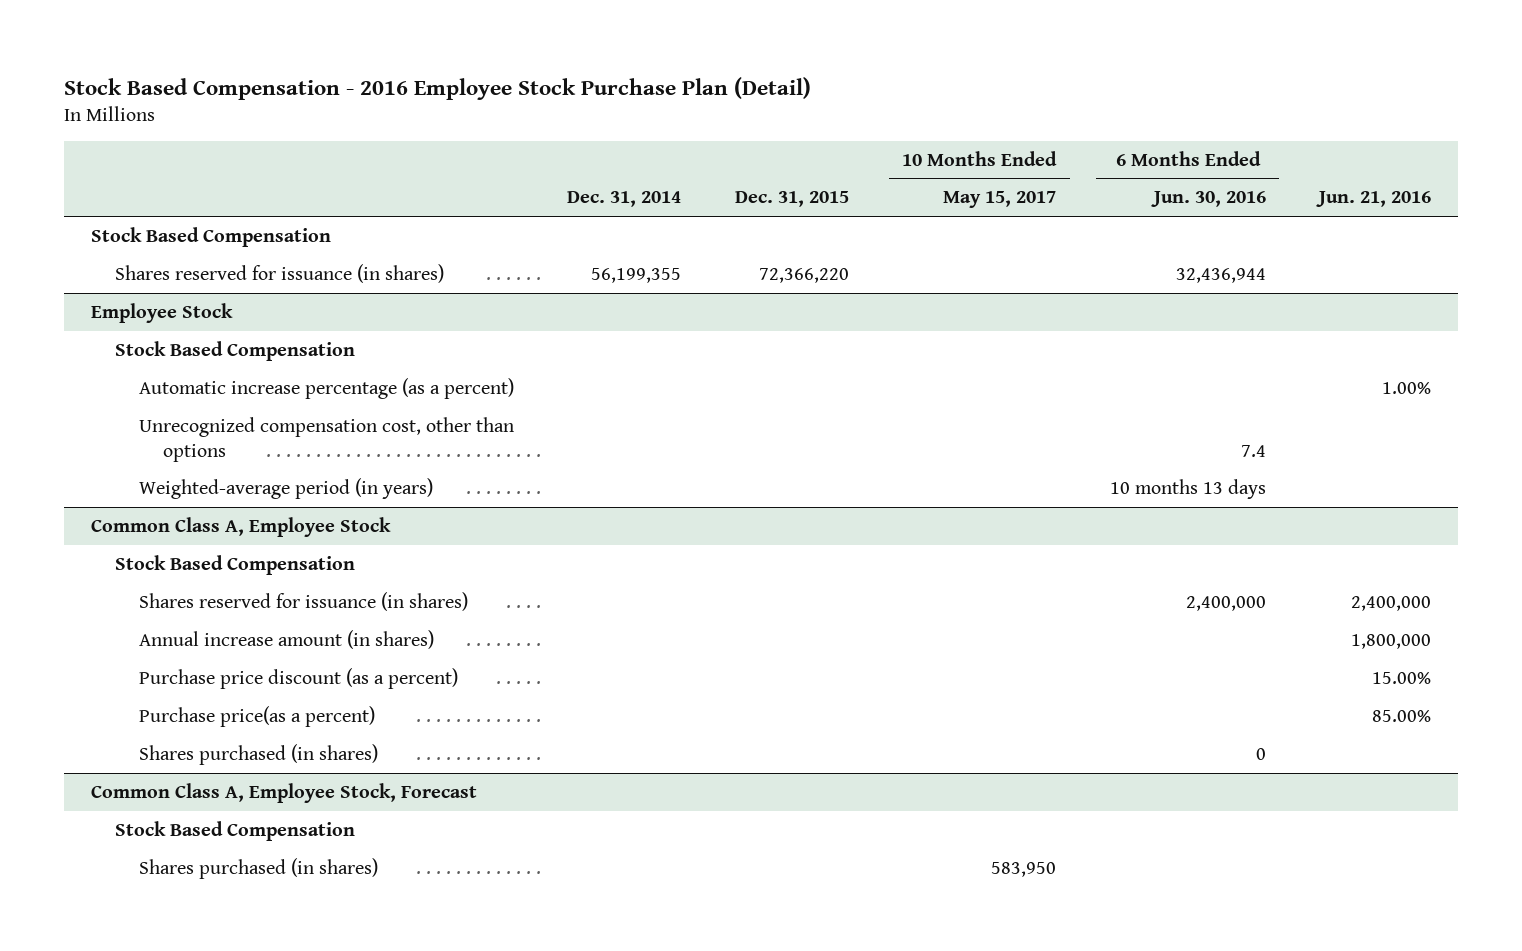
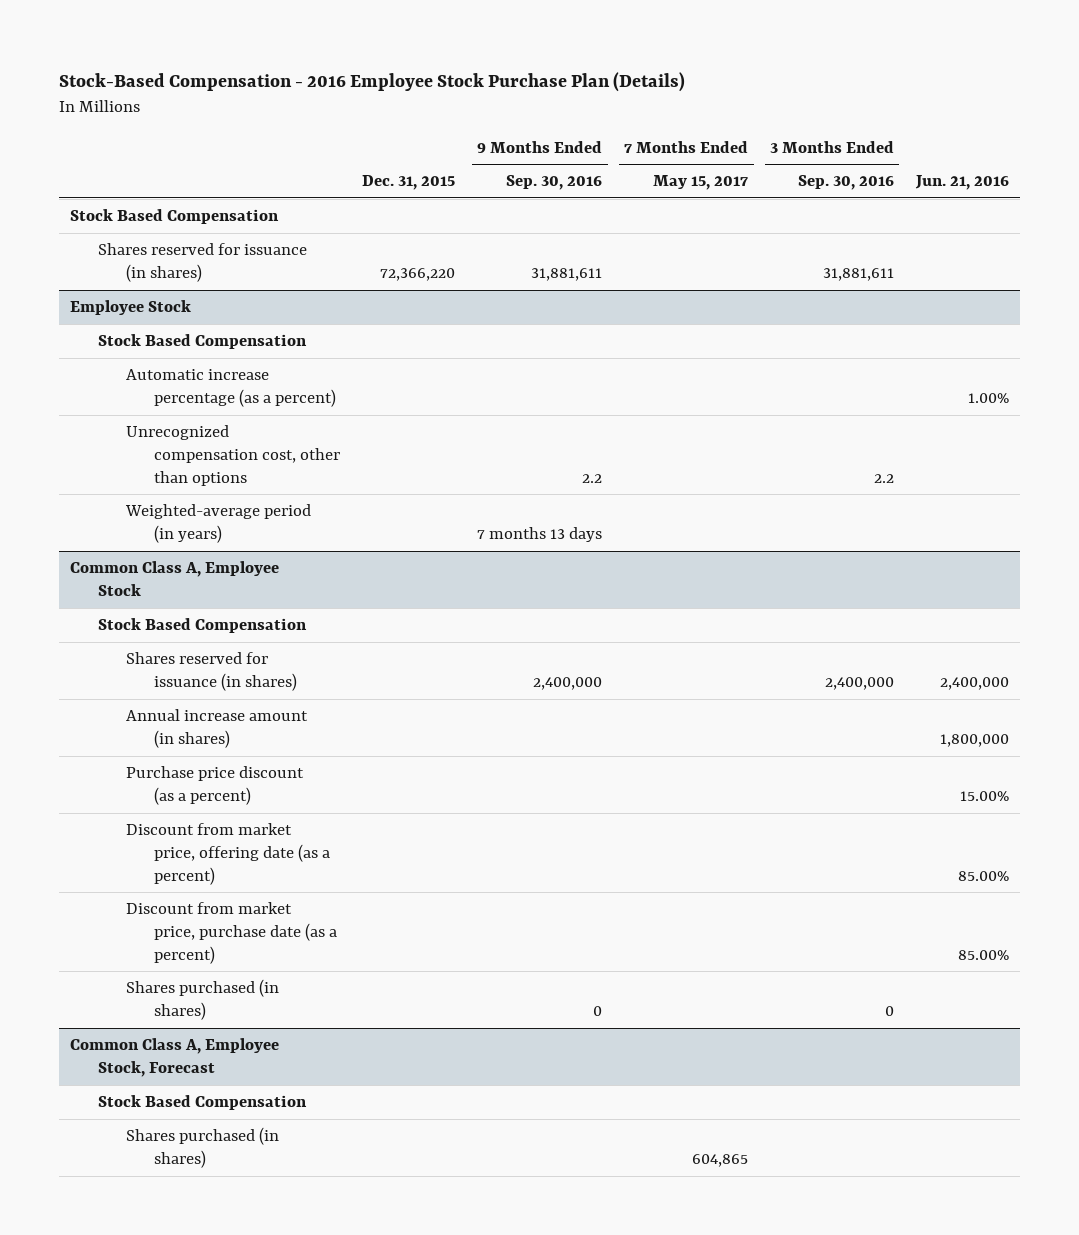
- Stock Based Compensation - 2016 Employee Stock Purchase Plan (Detail)
+ Stock-Based Compensation - 2016 Employee Stock Purchase Plan (Details)
- | Dec. 31, 2014 | Dec. 31, 2015 | 10 Months Ended May 15, 2017 | 6 Months Ended Jun. 30, 2016 | Jun. 21, 2016
+ | Dec. 31, 2015 | 9 Months Ended Sep. 30, 2016 | 7 Months Ended May 15, 2017 | 3 Months Ended Sep. 30, 2016 | Jun. 21, 2016
@ Common Class A, Employee Stock
- Purchase price(as a percent) | | | | | 85.00%
+ Discount from market price, offering date (as a percent) | | | | | 85.00%
+ Discount from market price, purchase date (as a percent) | | | | | 85.00%

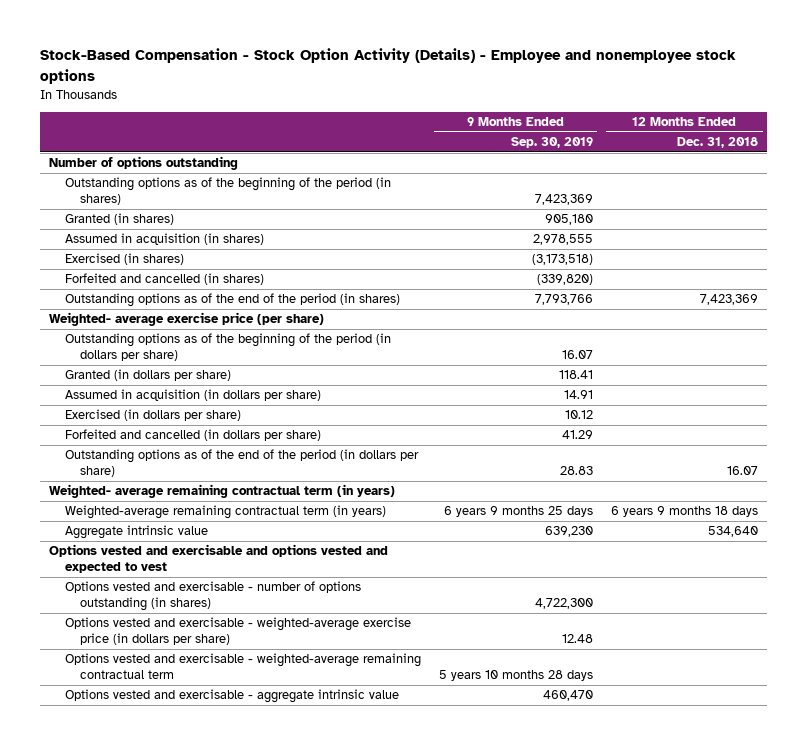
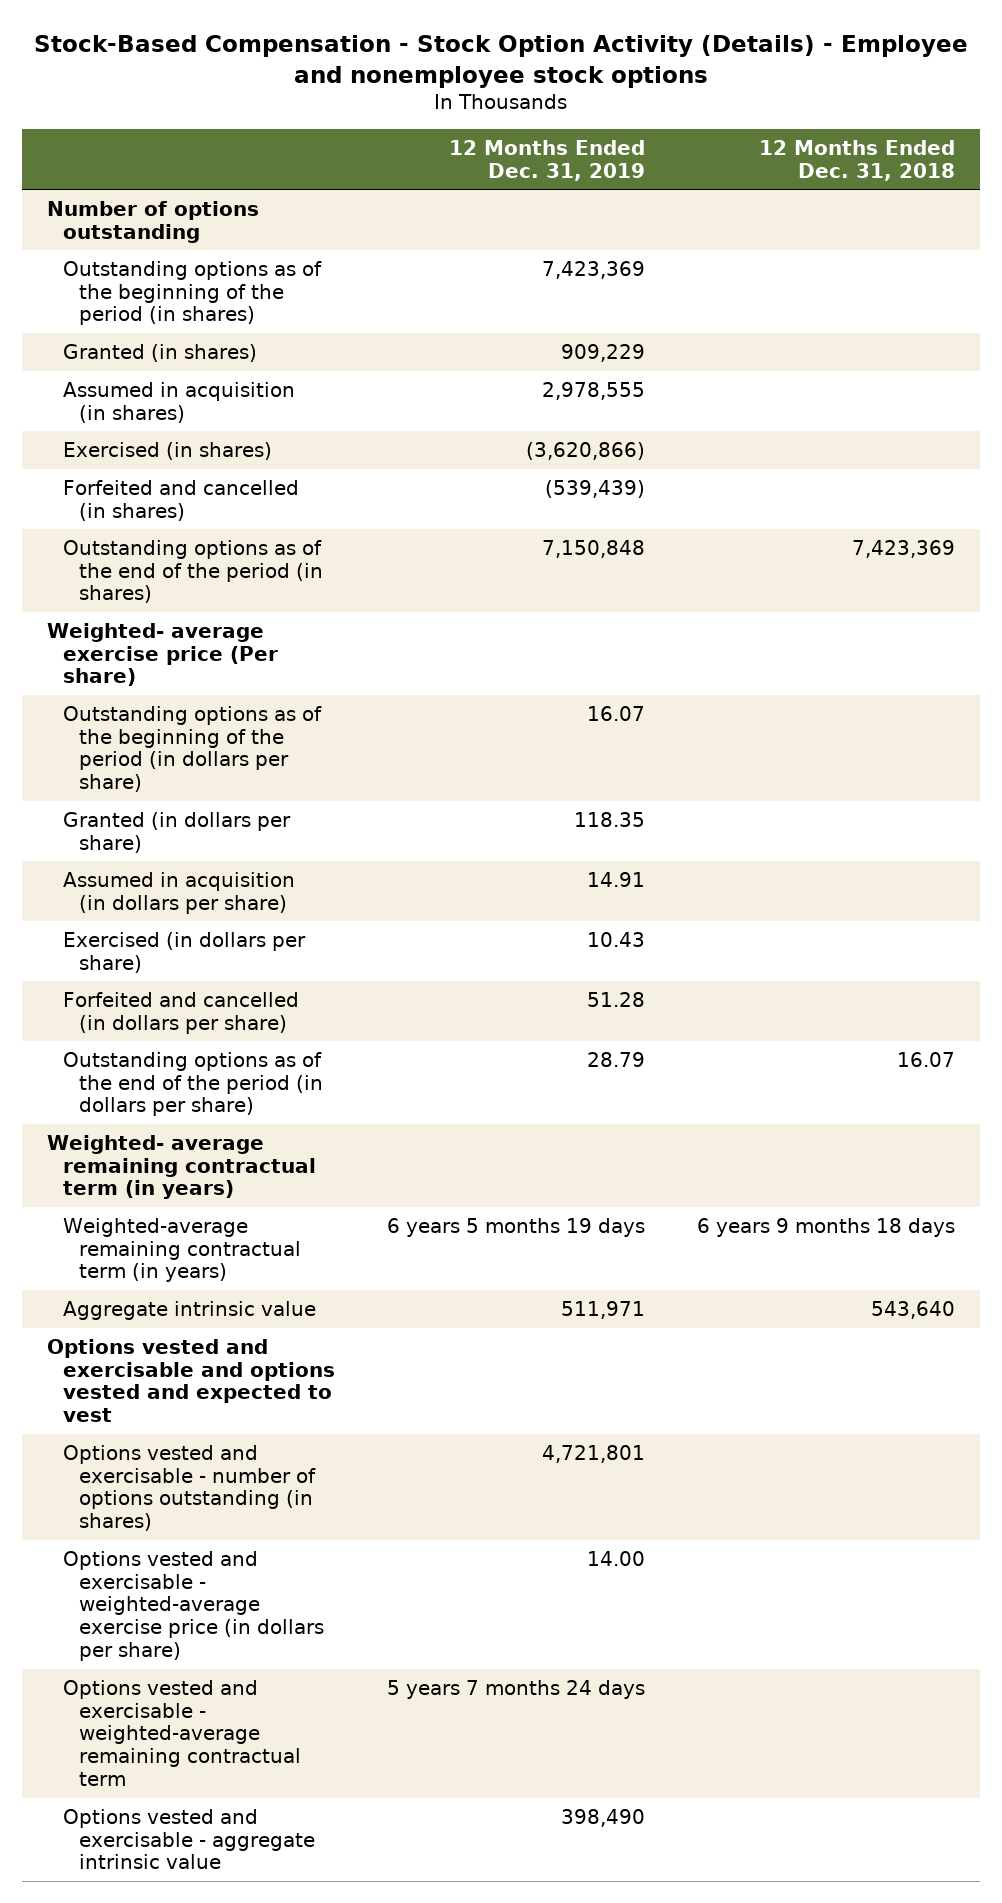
- | 9 Months Ended Sep. 30, 2019 | 12 Months Ended Dec. 31, 2018
+ | 12 Months Ended Dec. 31, 2019 | 12 Months Ended Dec. 31, 2018
- Weighted- average exercise price (per share)
+ Weighted- average exercise price (Per share)
- Aggregate intrinsic value | 639,230 | 534,640
+ Aggregate intrinsic value | 511,971 | 543,640

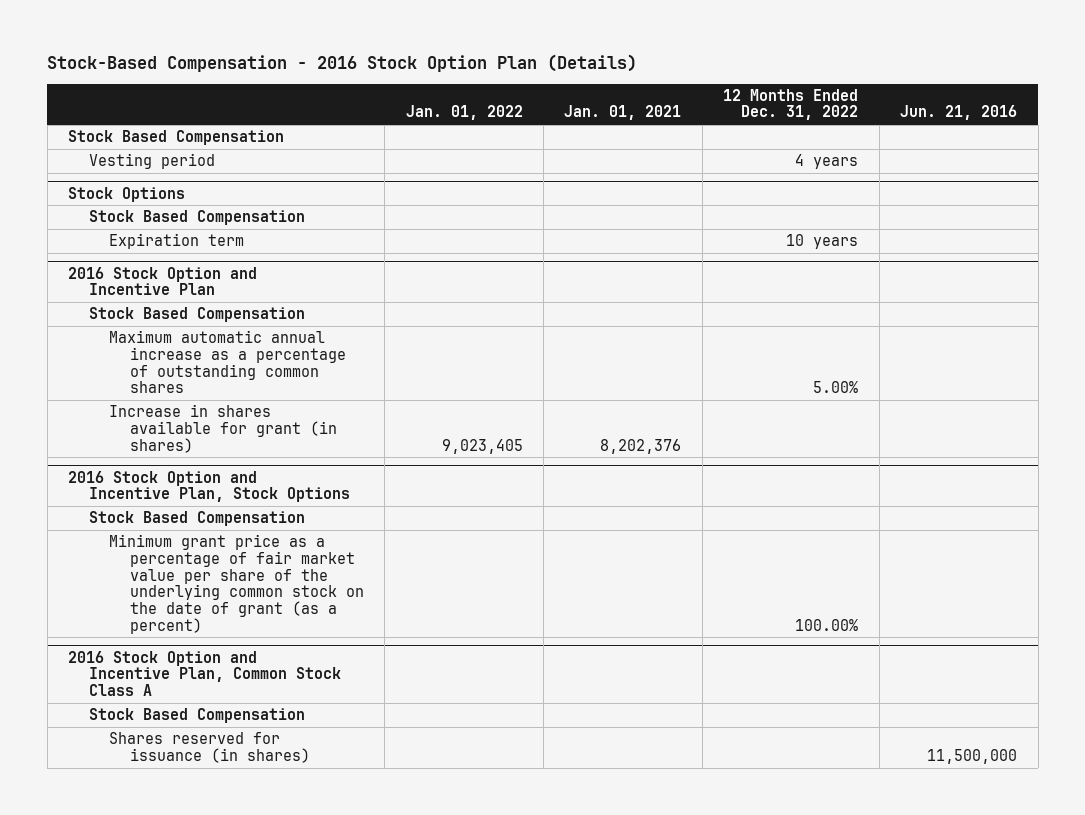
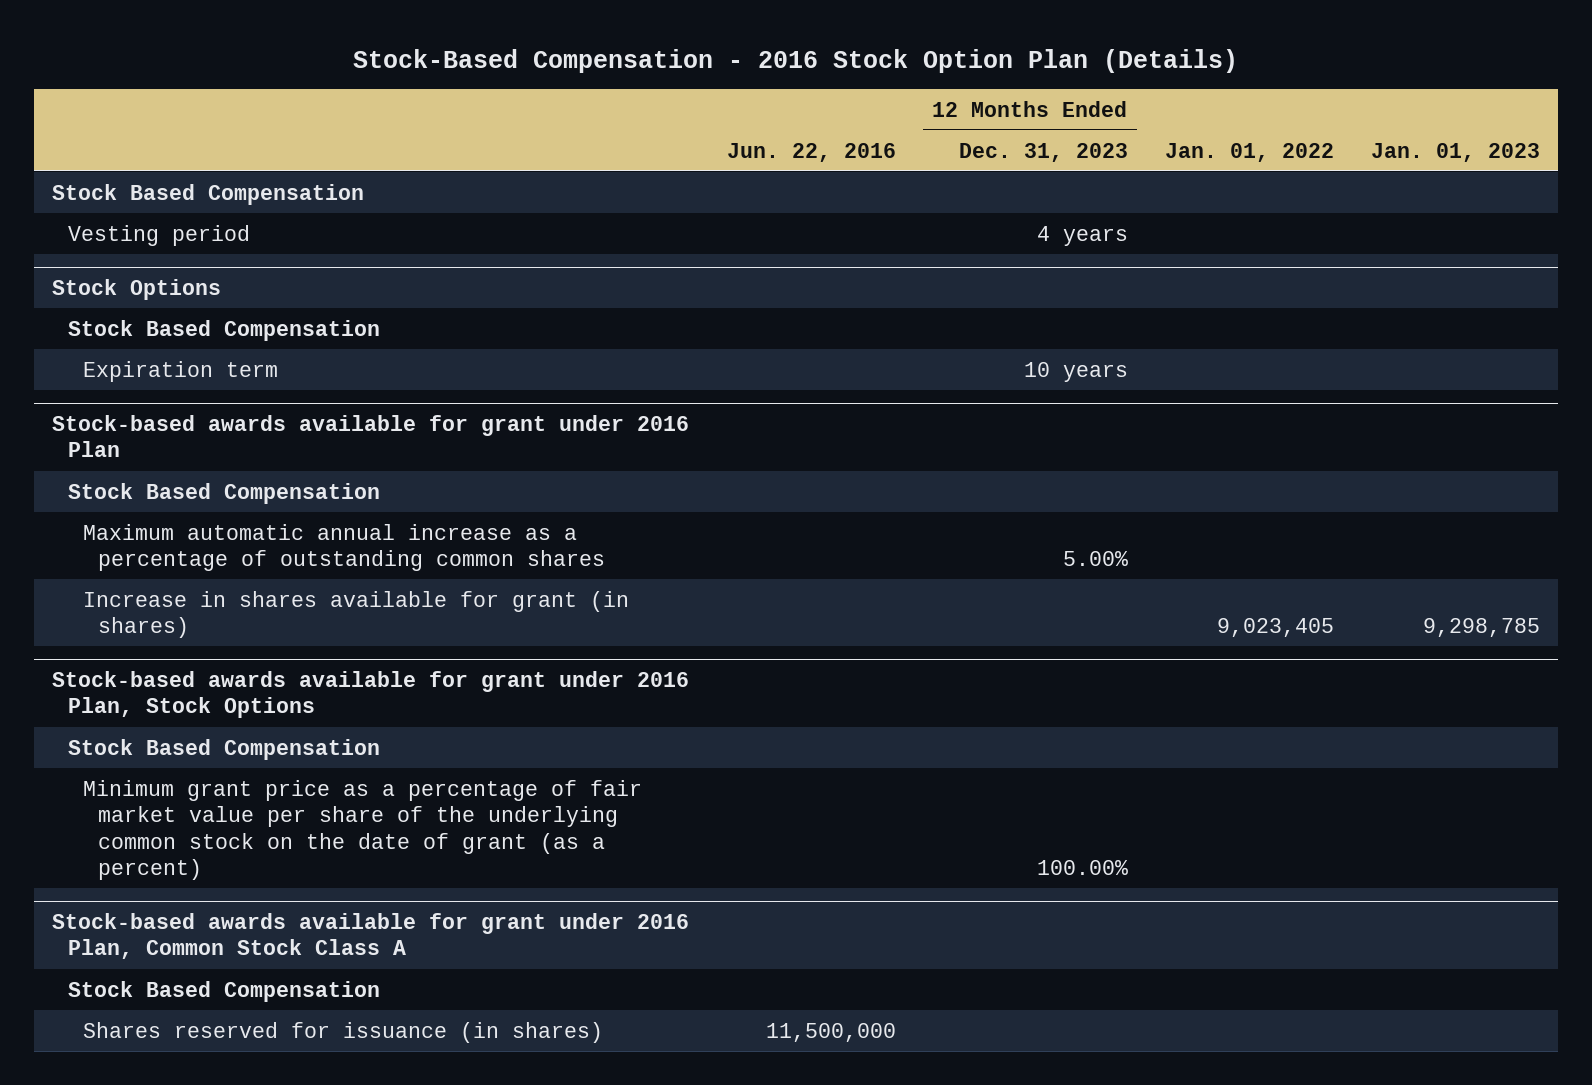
- | Jan. 01, 2022 | Jan. 01, 2021 | 12 Months Ended Dec. 31, 2022 | Jun. 21, 2016
+ | Jun. 22, 2016 | 12 Months Ended Dec. 31, 2023 | Jan. 01, 2022 | Jan. 01, 2023
- 2016 Stock Option and Incentive Plan
+ Stock-based awards available for grant under 2016 Plan
- 2016 Stock Option and Incentive Plan, Stock Options
- Stock Based Compensation
- Minimum grant price as a percentage of fair market value per share of the underlying common stock on the date of grant (as a percent) | | | 100.00% |
- 2016 Stock Option and Incentive Plan, Common Stock Class A
- Stock Based Compensation
- Shares reserved for issuance (in shares) | | | | 11,500,000
+ Stock-based awards available for grant under 2016 Plan, Stock Options
+ Stock Based Compensation
+ Minimum grant price as a percentage of fair market value per share of the underlying common stock on the date of grant (as a percent) | | 100.00% | |
+ Stock-based awards available for grant under 2016 Plan, Common Stock Class A
+ Stock Based Compensation
+ Shares reserved for issuance (in shares) | 11,500,000 | | |

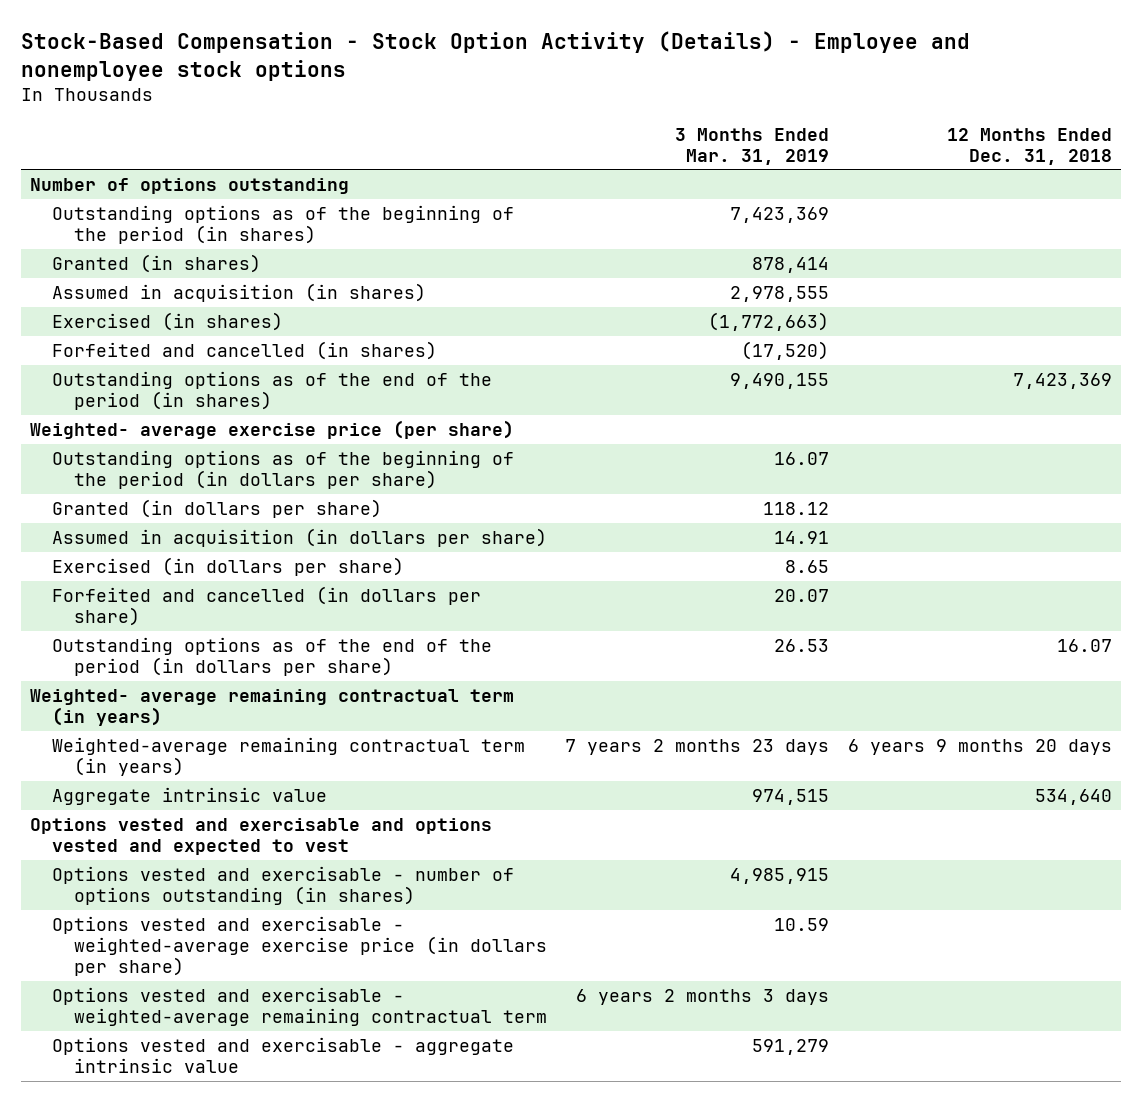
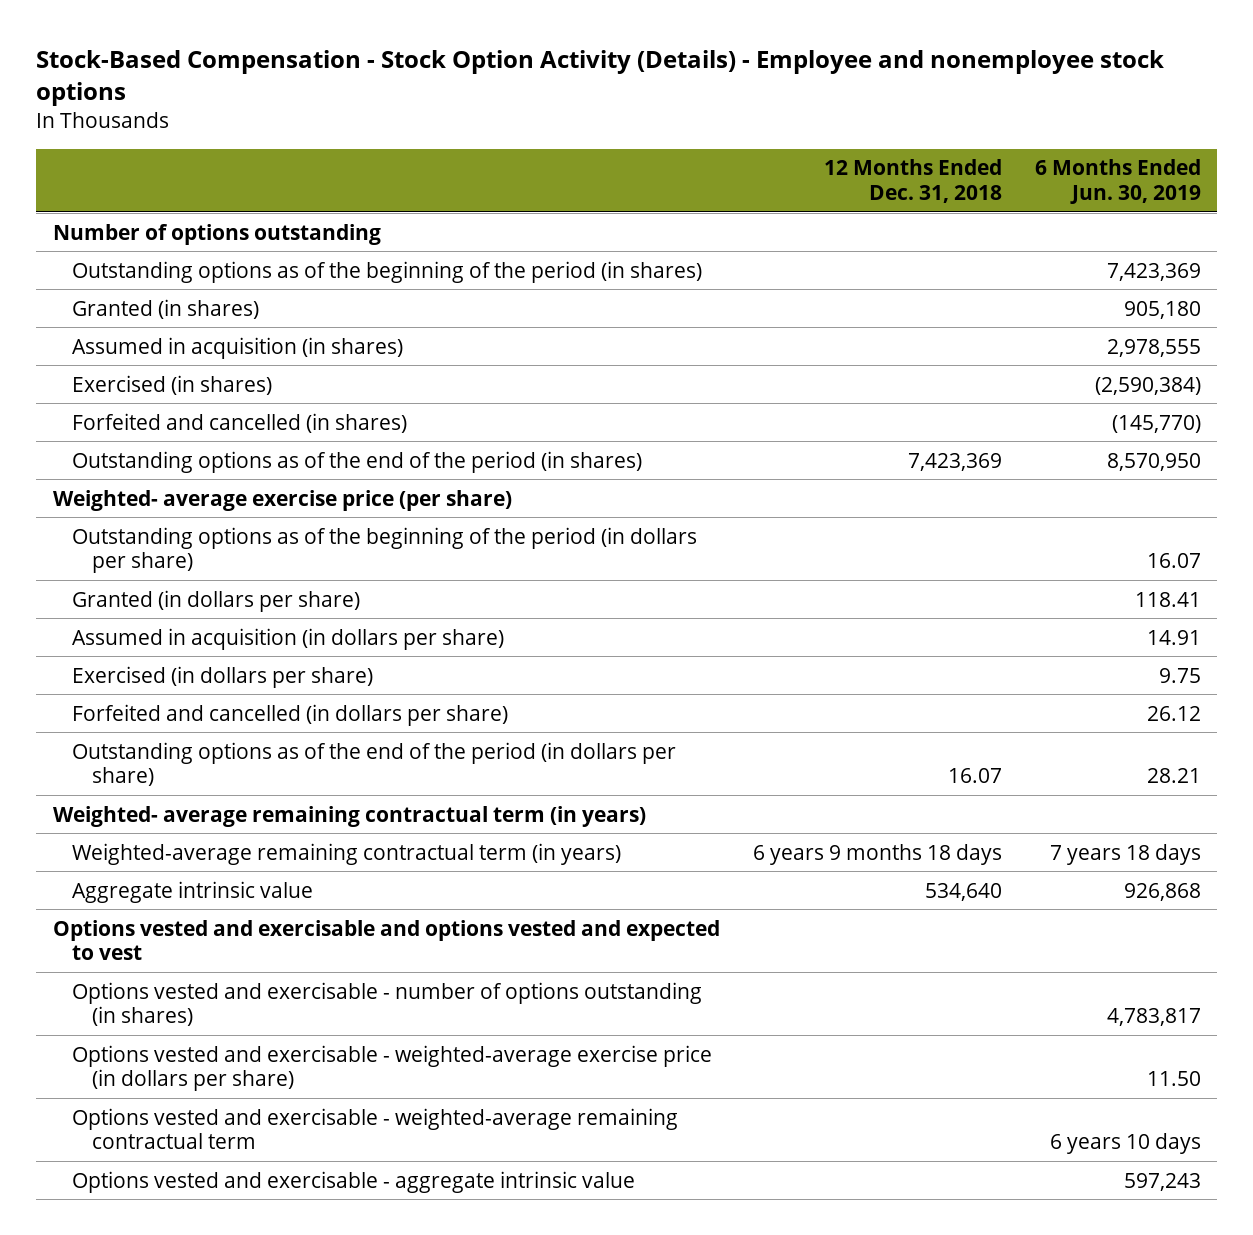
- | 3 Months Ended Mar. 31, 2019 | 12 Months Ended Dec. 31, 2018
+ | 12 Months Ended Dec. 31, 2018 | 6 Months Ended Jun. 30, 2019
- Weighted-average remaining contractual term (in years) | 7 years 2 months 23 days | 6 years 9 months 20 days
+ Weighted-average remaining contractual term (in years) | 6 years 9 months 18 days | 7 years 18 days

